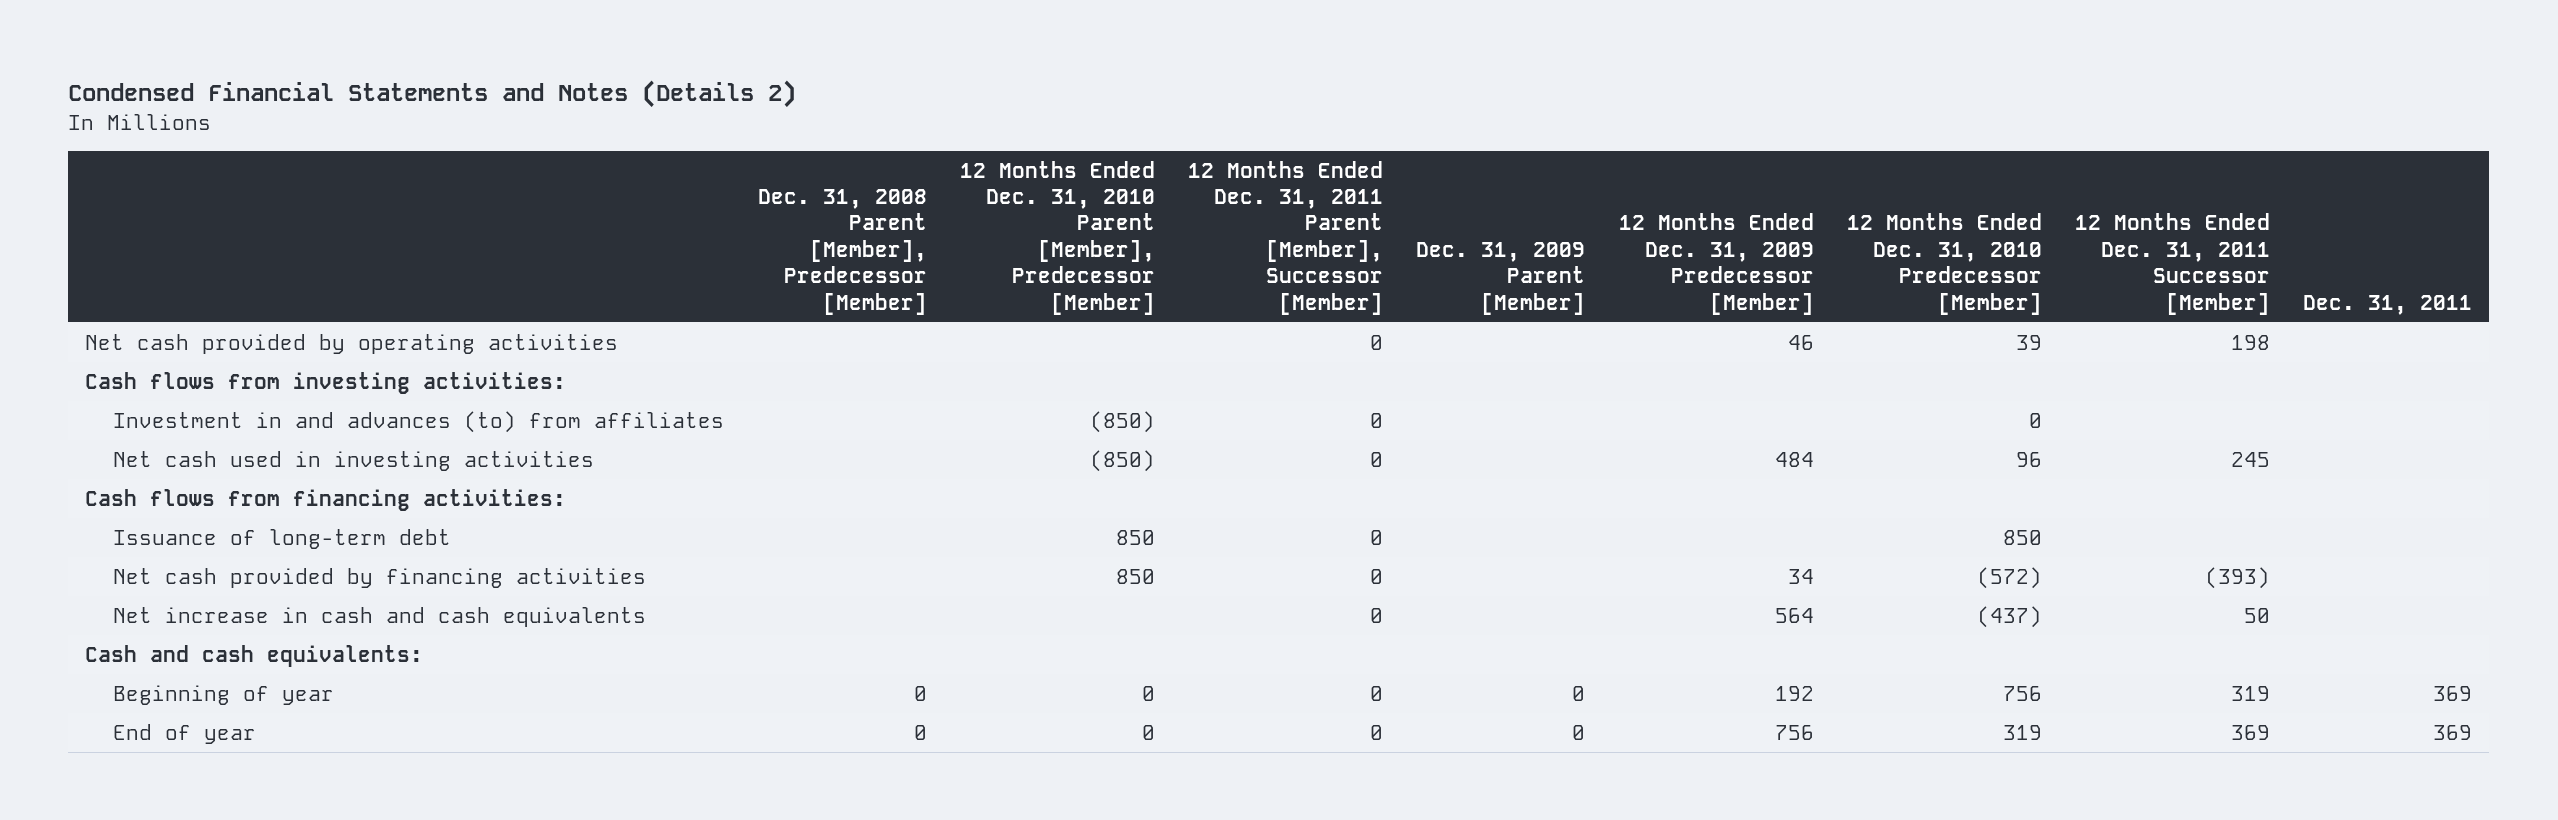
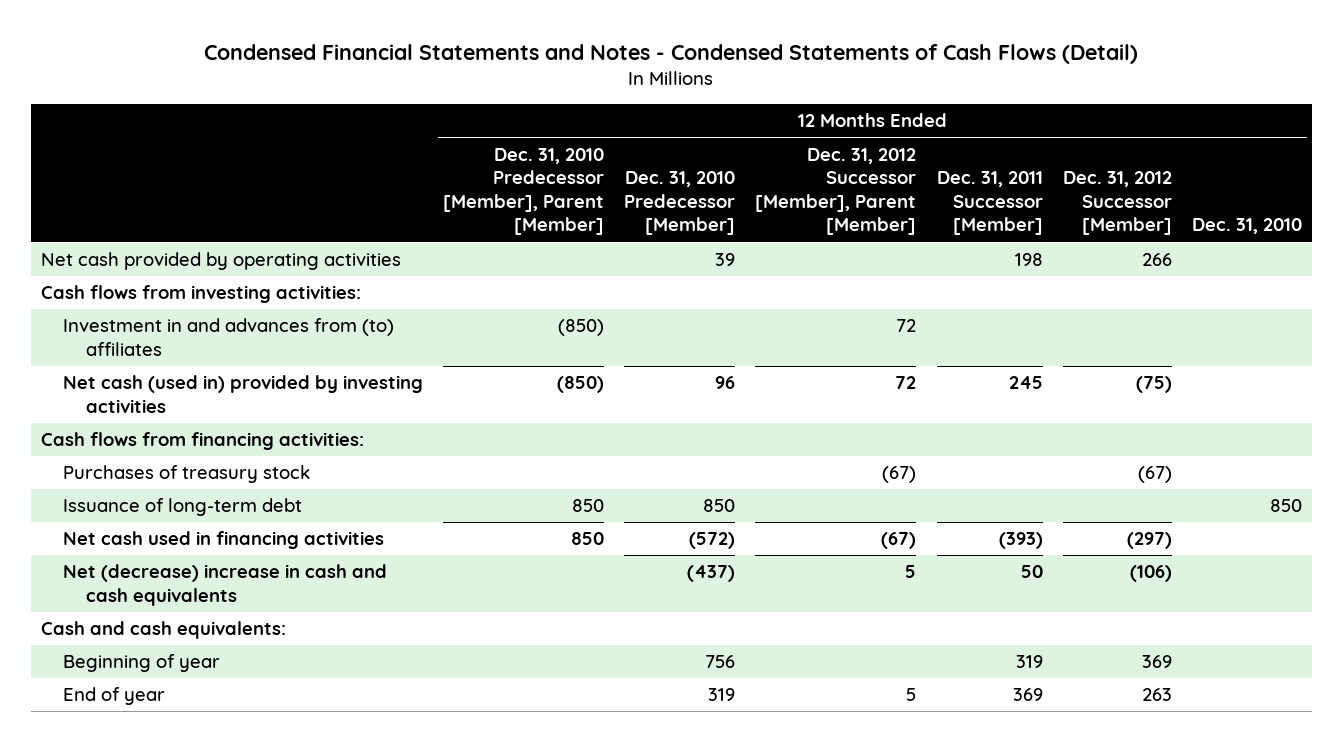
- Condensed Financial Statements and Notes (Details 2)
+ Condensed Financial Statements and Notes - Condensed Statements of Cash Flows (Detail)
- | Dec. 31, 2008 Parent [Member], Predecessor [Member] | 12 Months Ended Dec. 31, 2010 Parent [Member], Predecessor [Member] | 12 Months Ended Dec. 31, 2011 Parent [Member], Successor [Member] | Dec. 31, 2009 Parent [Member] | 12 Months Ended Dec. 31, 2009 Predecessor [Member] | 12 Months Ended Dec. 31, 2010 Predecessor [Member] | 12 Months Ended Dec. 31, 2011 Successor [Member] | Dec. 31, 2011
+ | 12 Months Ended Dec. 31, 2010 Predecessor [Member], Parent [Member] | 12 Months Ended Dec. 31, 2010 Predecessor [Member] | 12 Months Ended Dec. 31, 2012 Successor [Member], Parent [Member] | 12 Months Ended Dec. 31, 2011 Successor [Member] | 12 Months Ended Dec. 31, 2012 Successor [Member] | 12 Months Ended Dec. 31, 2010
- Investment in and advances (to) from affiliates | | (850) | 0 | | | 0 | |
- Net cash used in investing activities | | (850) | 0 | | 484 | 96 | 245 |
+ Investment in and advances from (to) affiliates | (850) | | 72 | | |
+ Net cash (used in) provided by investing activities | (850) | 96 | 72 | 245 | (75) |
+ Purchases of treasury stock | | | (67) | | (67) |
- Net cash provided by financing activities | | 850 | 0 | | 34 | (572) | (393) |
- Net increase in cash and cash equivalents | | | 0 | | 564 | (437) | 50 |
+ Net cash used in financing activities | 850 | (572) | (67) | (393) | (297) |
+ Net (decrease) increase in cash and cash equivalents | | (437) | 5 | 50 | (106) |

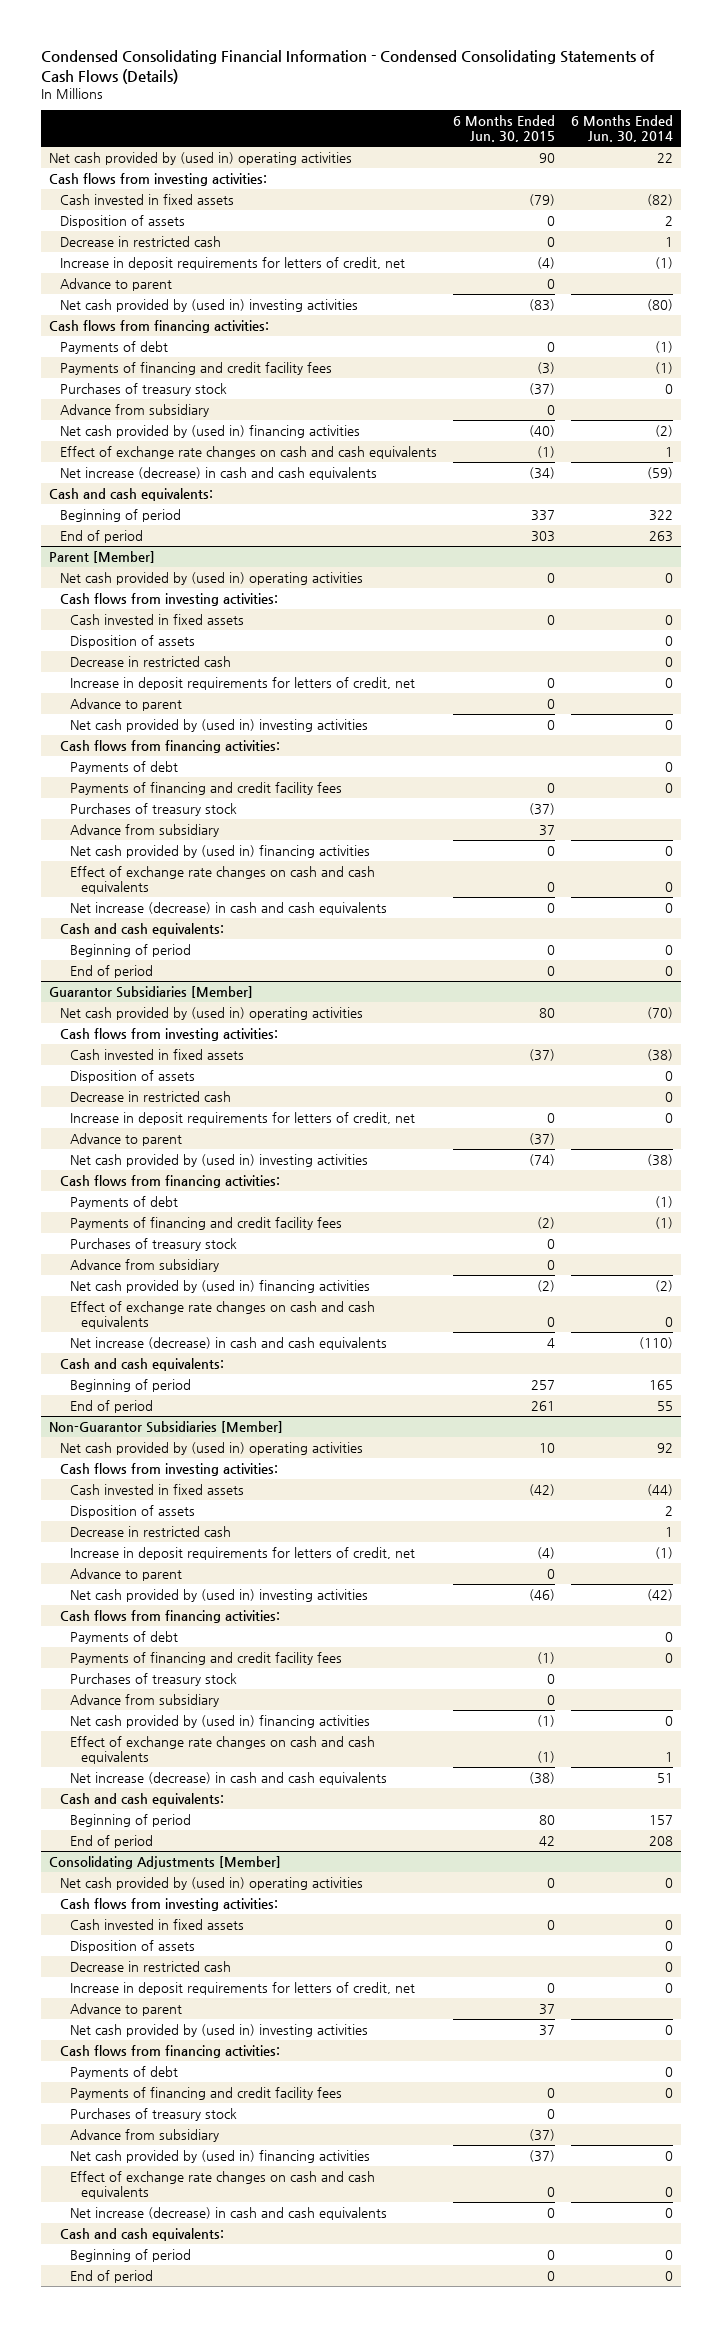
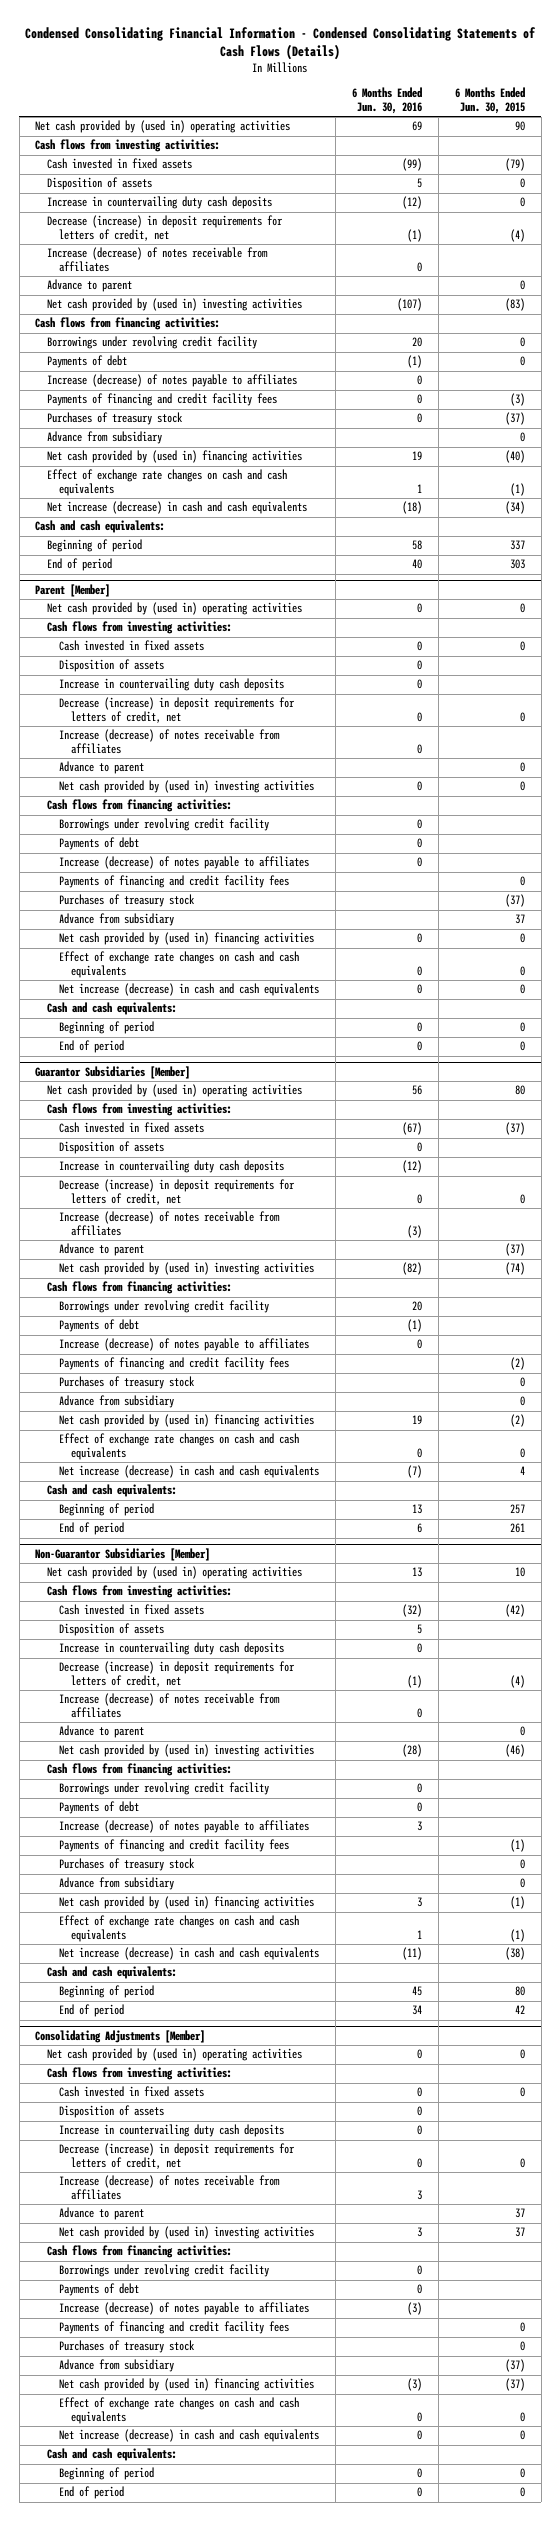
- | 6 Months Ended Jun. 30, 2015 | 6 Months Ended Jun. 30, 2014
+ | 6 Months Ended Jun. 30, 2016 | 6 Months Ended Jun. 30, 2015
- Decrease in restricted cash | 0 | 1
- Increase in deposit requirements for letters of credit, net | (4) | (1)
+ Increase in countervailing duty cash deposits | (12) | 0
+ Decrease (increase) in deposit requirements for letters of credit, net | (1) | (4)
+ Increase (decrease) of notes receivable from affiliates | 0 |
+ Borrowings under revolving credit facility | 20 | 0
+ Increase (decrease) of notes payable to affiliates | 0 |
@ Parent [Member]
- Decrease in restricted cash | | 0
- Increase in deposit requirements for letters of credit, net | 0 | 0
+ Increase in countervailing duty cash deposits | 0 |
+ Decrease (increase) in deposit requirements for letters of credit, net | 0 | 0
+ Increase (decrease) of notes receivable from affiliates | 0 |
+ Borrowings under revolving credit facility | 0 |
+ Increase (decrease) of notes payable to affiliates | 0 |
@ Guarantor Subsidiaries [Member]
- Decrease in restricted cash | | 0
- Increase in deposit requirements for letters of credit, net | 0 | 0
+ Increase in countervailing duty cash deposits | (12) |
+ Decrease (increase) in deposit requirements for letters of credit, net | 0 | 0
+ Increase (decrease) of notes receivable from affiliates | (3) |
+ Borrowings under revolving credit facility | 20 |
+ Increase (decrease) of notes payable to affiliates | 0 |
@ Non-Guarantor Subsidiaries [Member]
- Decrease in restricted cash | | 1
- Increase in deposit requirements for letters of credit, net | (4) | (1)
+ Increase in countervailing duty cash deposits | 0 |
+ Decrease (increase) in deposit requirements for letters of credit, net | (1) | (4)
+ Increase (decrease) of notes receivable from affiliates | 0 |
+ Borrowings under revolving credit facility | 0 |
+ Increase (decrease) of notes payable to affiliates | 3 |
@ Consolidating Adjustments [Member]
- Decrease in restricted cash | | 0
- Increase in deposit requirements for letters of credit, net | 0 | 0
+ Increase in countervailing duty cash deposits | 0 |
+ Decrease (increase) in deposit requirements for letters of credit, net | 0 | 0
+ Increase (decrease) of notes receivable from affiliates | 3 |
+ Borrowings under revolving credit facility | 0 |
+ Increase (decrease) of notes payable to affiliates | (3) |

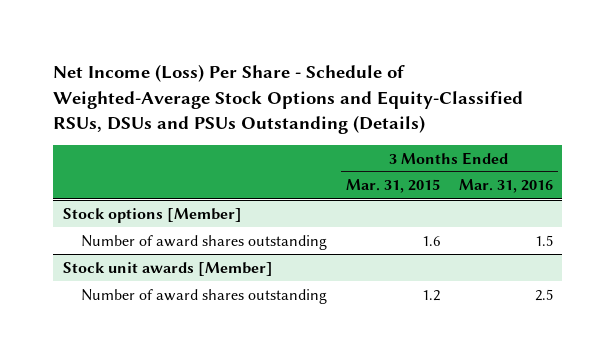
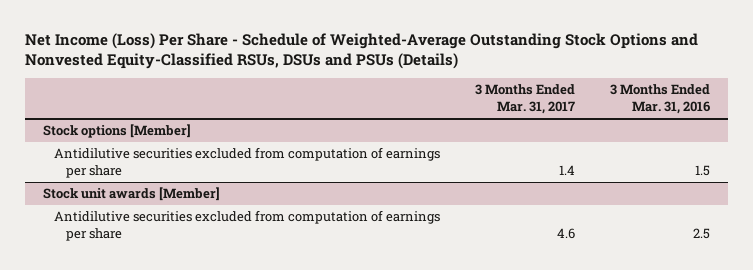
- Net Income (Loss) Per Share - Schedule of Weighted-Average Stock Options and Equity-Classified RSUs, DSUs and PSUs Outstanding (Details)
+ Net Income (Loss) Per Share - Schedule of Weighted-Average Outstanding Stock Options and Nonvested Equity-Classified RSUs, DSUs and PSUs (Details)
- | 3 Months Ended Mar. 31, 2015 | 3 Months Ended Mar. 31, 2016
+ | 3 Months Ended Mar. 31, 2017 | 3 Months Ended Mar. 31, 2016
@ Stock options [Member]
- Number of award shares outstanding | 1.6 | 1.5
+ Antidilutive securities excluded from computation of earnings per share | 1.4 | 1.5
@ Stock unit awards [Member]
- Number of award shares outstanding | 1.2 | 2.5
+ Antidilutive securities excluded from computation of earnings per share | 4.6 | 2.5

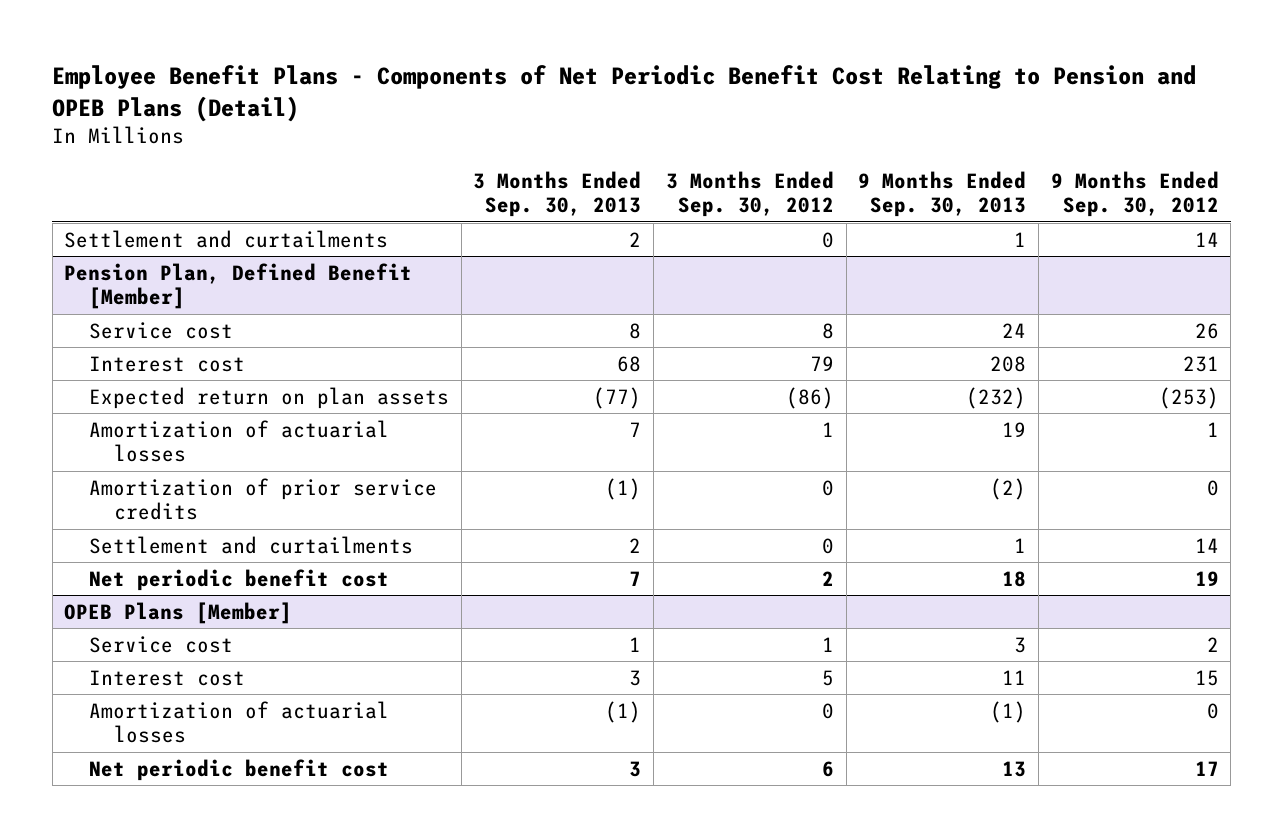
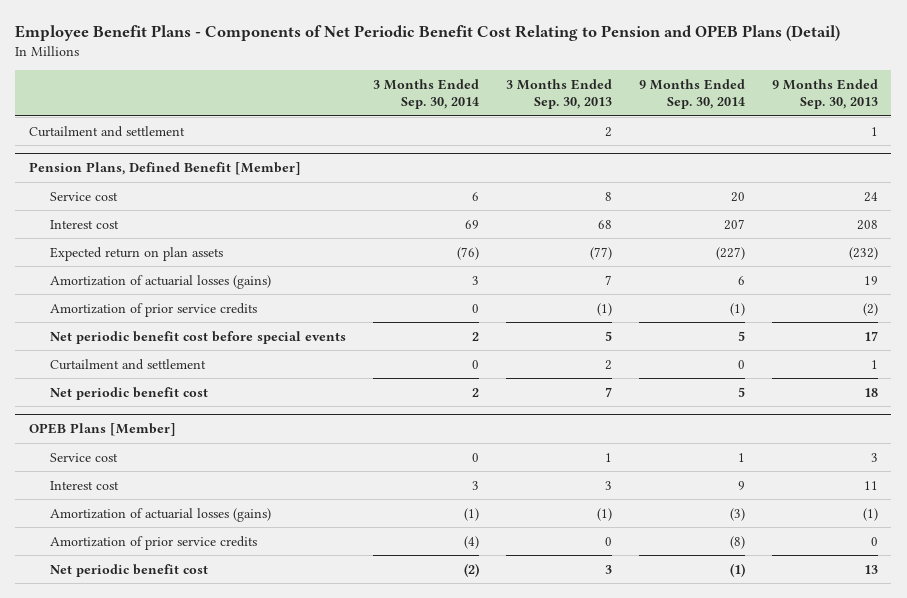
- | 3 Months Ended Sep. 30, 2013 | 3 Months Ended Sep. 30, 2012 | 9 Months Ended Sep. 30, 2013 | 9 Months Ended Sep. 30, 2012
+ | 3 Months Ended Sep. 30, 2014 | 3 Months Ended Sep. 30, 2013 | 9 Months Ended Sep. 30, 2014 | 9 Months Ended Sep. 30, 2013
- Settlement and curtailments | 2 | 0 | 1 | 14
- Pension Plan, Defined Benefit [Member]
+ Curtailment and settlement | | 2 | | 1
+ Pension Plans, Defined Benefit [Member]
- Amortization of actuarial losses | 7 | 1 | 19 | 1
+ Amortization of actuarial losses (gains) | 3 | 7 | 6 | 19
- Settlement and curtailments | 2 | 0 | 1 | 14
+ Net periodic benefit cost before special events | 2 | 5 | 5 | 17
+ Curtailment and settlement | 0 | 2 | 0 | 1
@ OPEB Plans [Member]
- Amortization of actuarial losses | (1) | 0 | (1) | 0
+ Amortization of actuarial losses (gains) | (1) | (1) | (3) | (1)
+ Amortization of prior service credits | (4) | 0 | (8) | 0

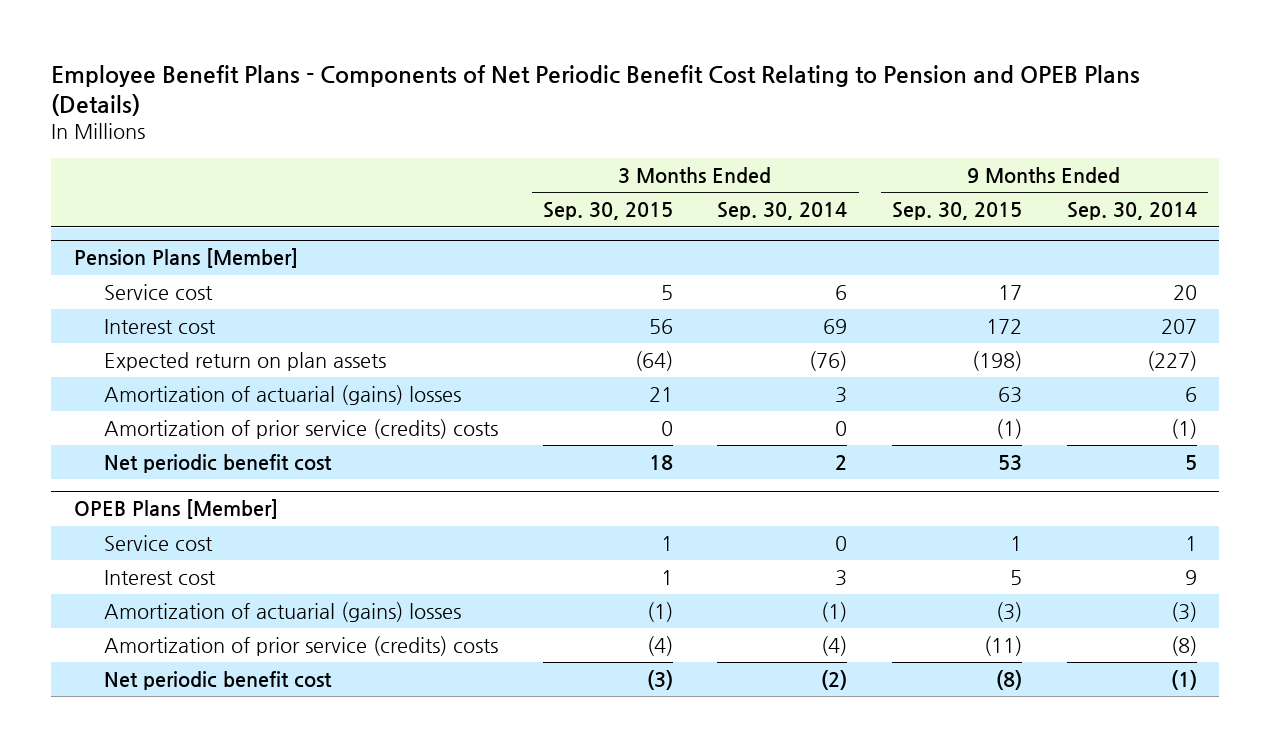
- Employee Benefit Plans - Components of Net Periodic Benefit Cost Relating to Pension and OPEB Plans (Detail)
+ Employee Benefit Plans - Components of Net Periodic Benefit Cost Relating to Pension and OPEB Plans (Details)
- | 3 Months Ended Sep. 30, 2014 | 3 Months Ended Sep. 30, 2013 | 9 Months Ended Sep. 30, 2014 | 9 Months Ended Sep. 30, 2013
+ | 3 Months Ended Sep. 30, 2015 | 3 Months Ended Sep. 30, 2014 | 9 Months Ended Sep. 30, 2015 | 9 Months Ended Sep. 30, 2014
- Curtailment and settlement | | 2 | | 1
- Pension Plans, Defined Benefit [Member]
+ Pension Plans [Member]
- Amortization of actuarial losses (gains) | 3 | 7 | 6 | 19
- Amortization of prior service credits | 0 | (1) | (1) | (2)
- Net periodic benefit cost before special events | 2 | 5 | 5 | 17
- Curtailment and settlement | 0 | 2 | 0 | 1
+ Amortization of actuarial (gains) losses | 21 | 3 | 63 | 6
+ Amortization of prior service (credits) costs | 0 | 0 | (1) | (1)
@ OPEB Plans [Member]
- Amortization of actuarial losses (gains) | (1) | (1) | (3) | (1)
- Amortization of prior service credits | (4) | 0 | (8) | 0
+ Amortization of actuarial (gains) losses | (1) | (1) | (3) | (3)
+ Amortization of prior service (credits) costs | (4) | (4) | (11) | (8)

